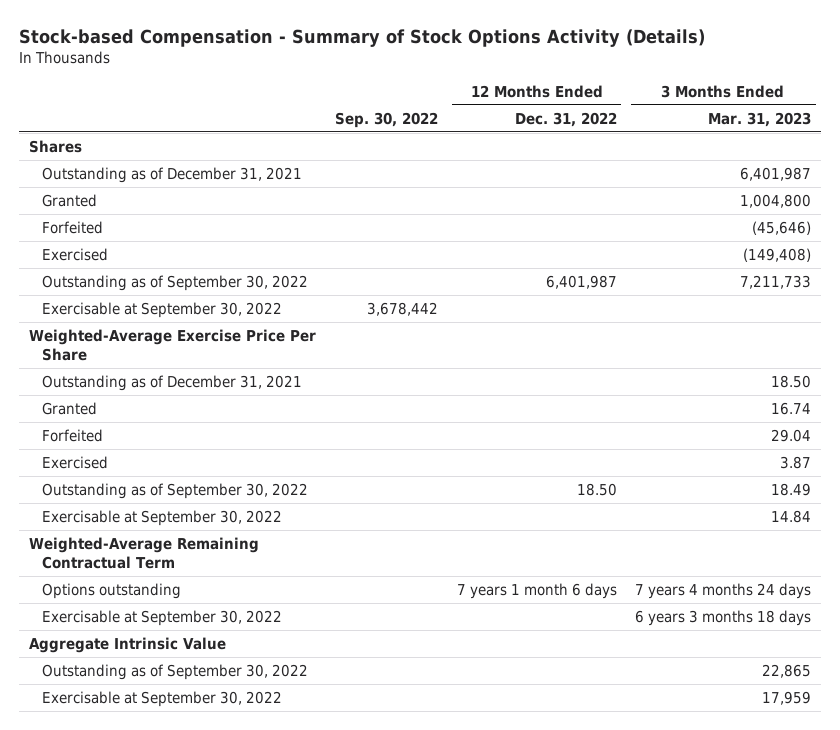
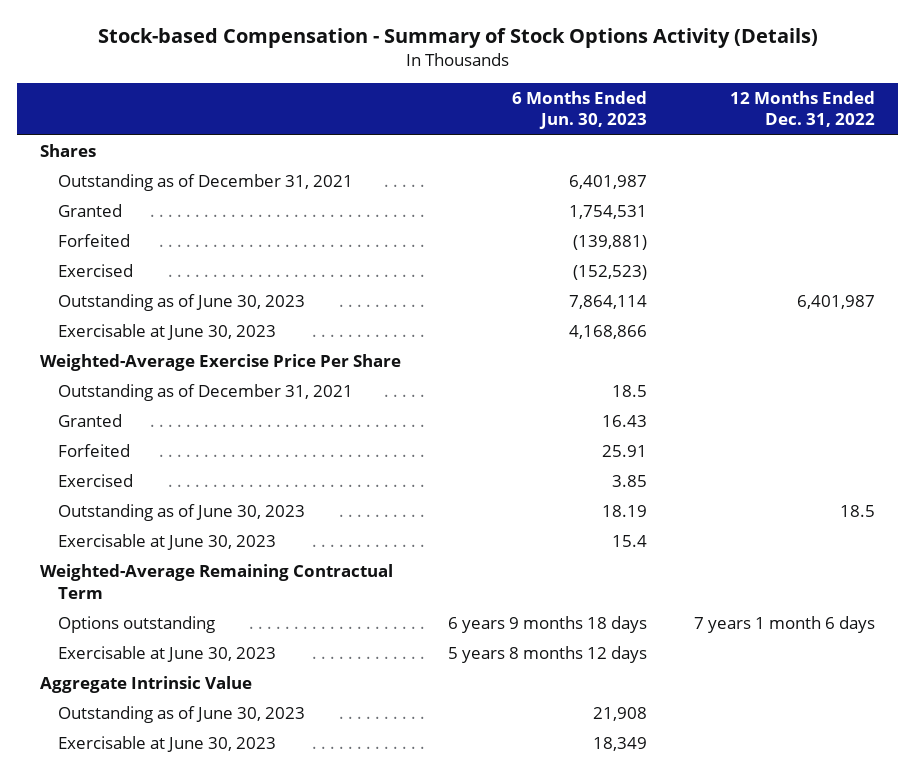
- | Sep. 30, 2022 | 12 Months Ended Dec. 31, 2022 | 3 Months Ended Mar. 31, 2023
+ | 6 Months Ended Jun. 30, 2023 | 12 Months Ended Dec. 31, 2022
- Outstanding as of September 30, 2022 | | 6,401,987 | 7,211,733
- Exercisable at September 30, 2022 | 3,678,442 | |
+ Outstanding as of June 30, 2023 | 7,864,114 | 6,401,987
+ Exercisable at June 30, 2023 | 4,168,866 |
- Outstanding as of September 30, 2022 | | 18.50 | 18.49
- Exercisable at September 30, 2022 | | | 14.84
+ Outstanding as of June 30, 2023 | 18.19 | 18.5
+ Exercisable at June 30, 2023 | 15.4 |
- Exercisable at September 30, 2022 | | | 6 years 3 months 18 days
+ Exercisable at June 30, 2023 | 5 years 8 months 12 days |
- Outstanding as of September 30, 2022 | | | 22,865
- Exercisable at September 30, 2022 | | | 17,959
+ Outstanding as of June 30, 2023 | 21,908 |
+ Exercisable at June 30, 2023 | 18,349 |

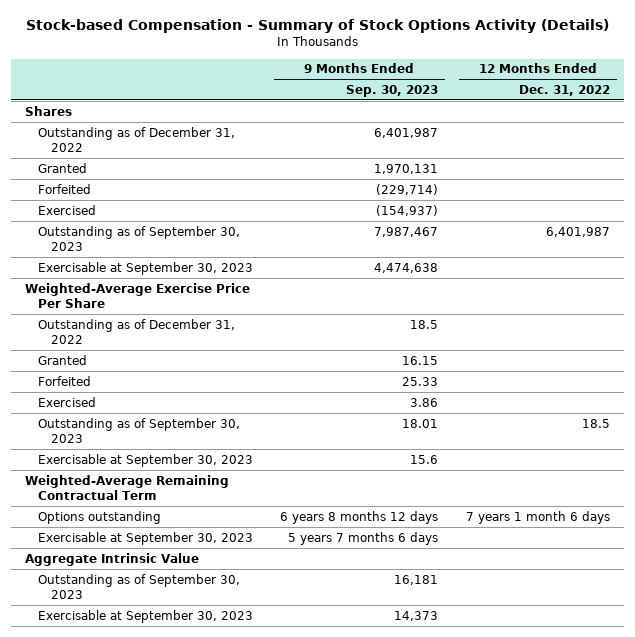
- | 6 Months Ended Jun. 30, 2023 | 12 Months Ended Dec. 31, 2022
+ | 9 Months Ended Sep. 30, 2023 | 12 Months Ended Dec. 31, 2022
- Outstanding as of December 31, 2021 | 6,401,987 |
+ Outstanding as of December 31, 2022 | 6,401,987 |
- Outstanding as of June 30, 2023 | 7,864,114 | 6,401,987
- Exercisable at June 30, 2023 | 4,168,866 |
+ Outstanding as of September 30, 2023 | 7,987,467 | 6,401,987
+ Exercisable at September 30, 2023 | 4,474,638 |
- Outstanding as of December 31, 2021 | 18.5 |
+ Outstanding as of December 31, 2022 | 18.5 |
- Outstanding as of June 30, 2023 | 18.19 | 18.5
- Exercisable at June 30, 2023 | 15.4 |
+ Outstanding as of September 30, 2023 | 18.01 | 18.5
+ Exercisable at September 30, 2023 | 15.6 |
- Exercisable at June 30, 2023 | 5 years 8 months 12 days |
+ Exercisable at September 30, 2023 | 5 years 7 months 6 days |
- Outstanding as of June 30, 2023 | 21,908 |
- Exercisable at June 30, 2023 | 18,349 |
+ Outstanding as of September 30, 2023 | 16,181 |
+ Exercisable at September 30, 2023 | 14,373 |

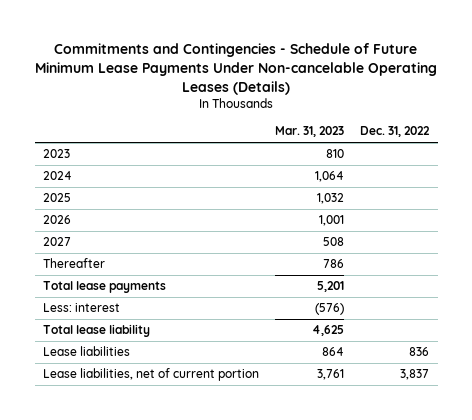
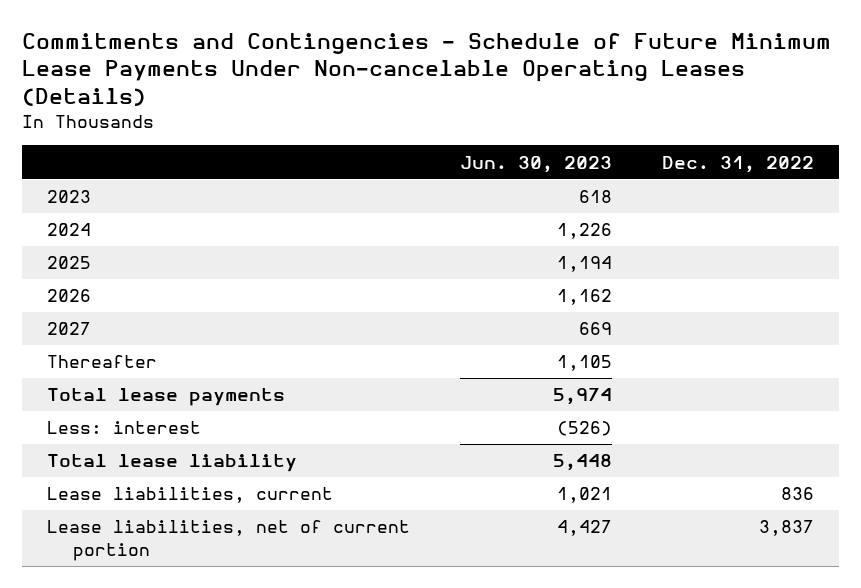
- | Mar. 31, 2023 | Dec. 31, 2022
+ | Jun. 30, 2023 | Dec. 31, 2022
- Lease liabilities | 864 | 836
+ Lease liabilities, current | 1,021 | 836

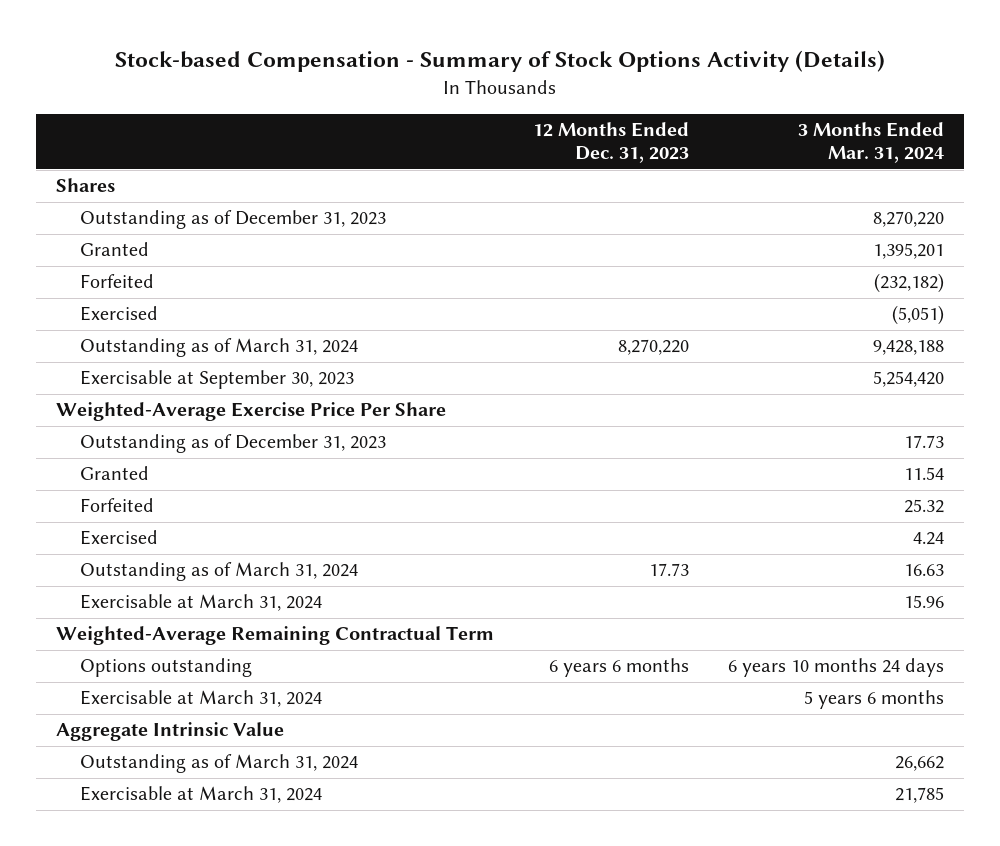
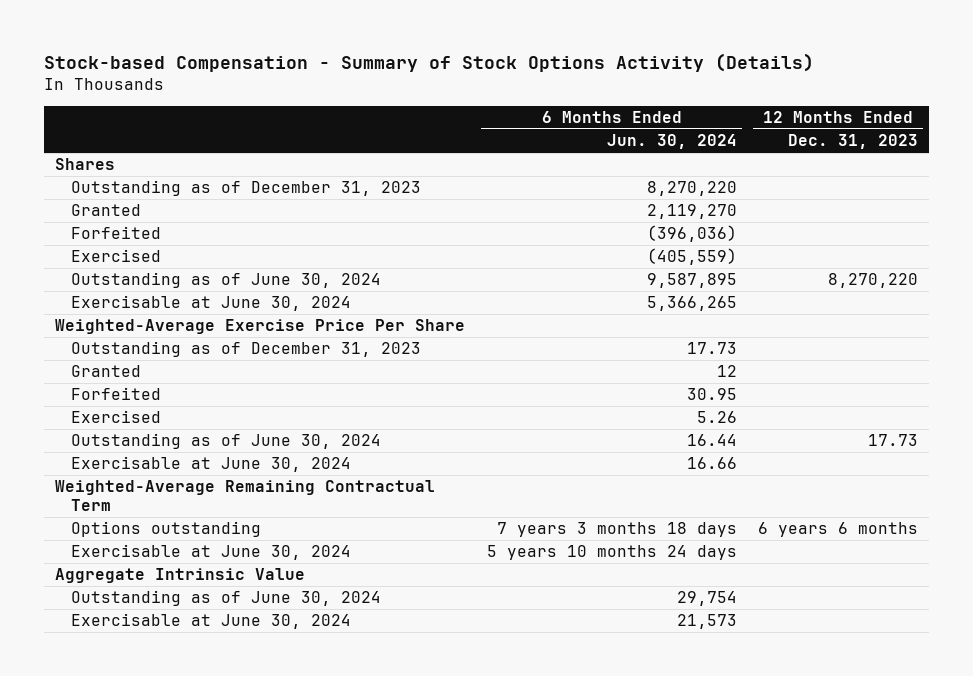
- | 12 Months Ended Dec. 31, 2023 | 3 Months Ended Mar. 31, 2024
+ | 6 Months Ended Jun. 30, 2024 | 12 Months Ended Dec. 31, 2023
- Outstanding as of March 31, 2024 | 8,270,220 | 9,428,188
- Exercisable at September 30, 2023 | | 5,254,420
+ Outstanding as of June 30, 2024 | 9,587,895 | 8,270,220
+ Exercisable at June 30, 2024 | 5,366,265 |
- Outstanding as of March 31, 2024 | 17.73 | 16.63
- Exercisable at March 31, 2024 | | 15.96
+ Outstanding as of June 30, 2024 | 16.44 | 17.73
+ Exercisable at June 30, 2024 | 16.66 |
- Exercisable at March 31, 2024 | | 5 years 6 months
+ Exercisable at June 30, 2024 | 5 years 10 months 24 days |
- Outstanding as of March 31, 2024 | | 26,662
- Exercisable at March 31, 2024 | | 21,785
+ Outstanding as of June 30, 2024 | 29,754 |
+ Exercisable at June 30, 2024 | 21,573 |

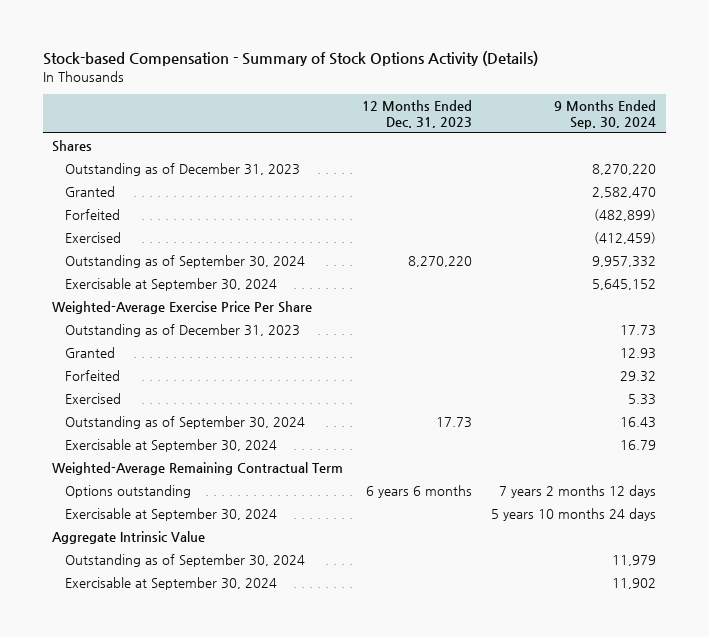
- | 6 Months Ended Jun. 30, 2024 | 12 Months Ended Dec. 31, 2023
+ | 12 Months Ended Dec. 31, 2023 | 9 Months Ended Sep. 30, 2024
- Outstanding as of June 30, 2024 | 9,587,895 | 8,270,220
- Exercisable at June 30, 2024 | 5,366,265 |
+ Outstanding as of September 30, 2024 | 8,270,220 | 9,957,332
+ Exercisable at September 30, 2024 | | 5,645,152
- Outstanding as of June 30, 2024 | 16.44 | 17.73
- Exercisable at June 30, 2024 | 16.66 |
+ Outstanding as of September 30, 2024 | 17.73 | 16.43
+ Exercisable at September 30, 2024 | | 16.79
- Exercisable at June 30, 2024 | 5 years 10 months 24 days |
+ Exercisable at September 30, 2024 | | 5 years 10 months 24 days
- Outstanding as of June 30, 2024 | 29,754 |
- Exercisable at June 30, 2024 | 21,573 |
+ Outstanding as of September 30, 2024 | | 11,979
+ Exercisable at September 30, 2024 | | 11,902

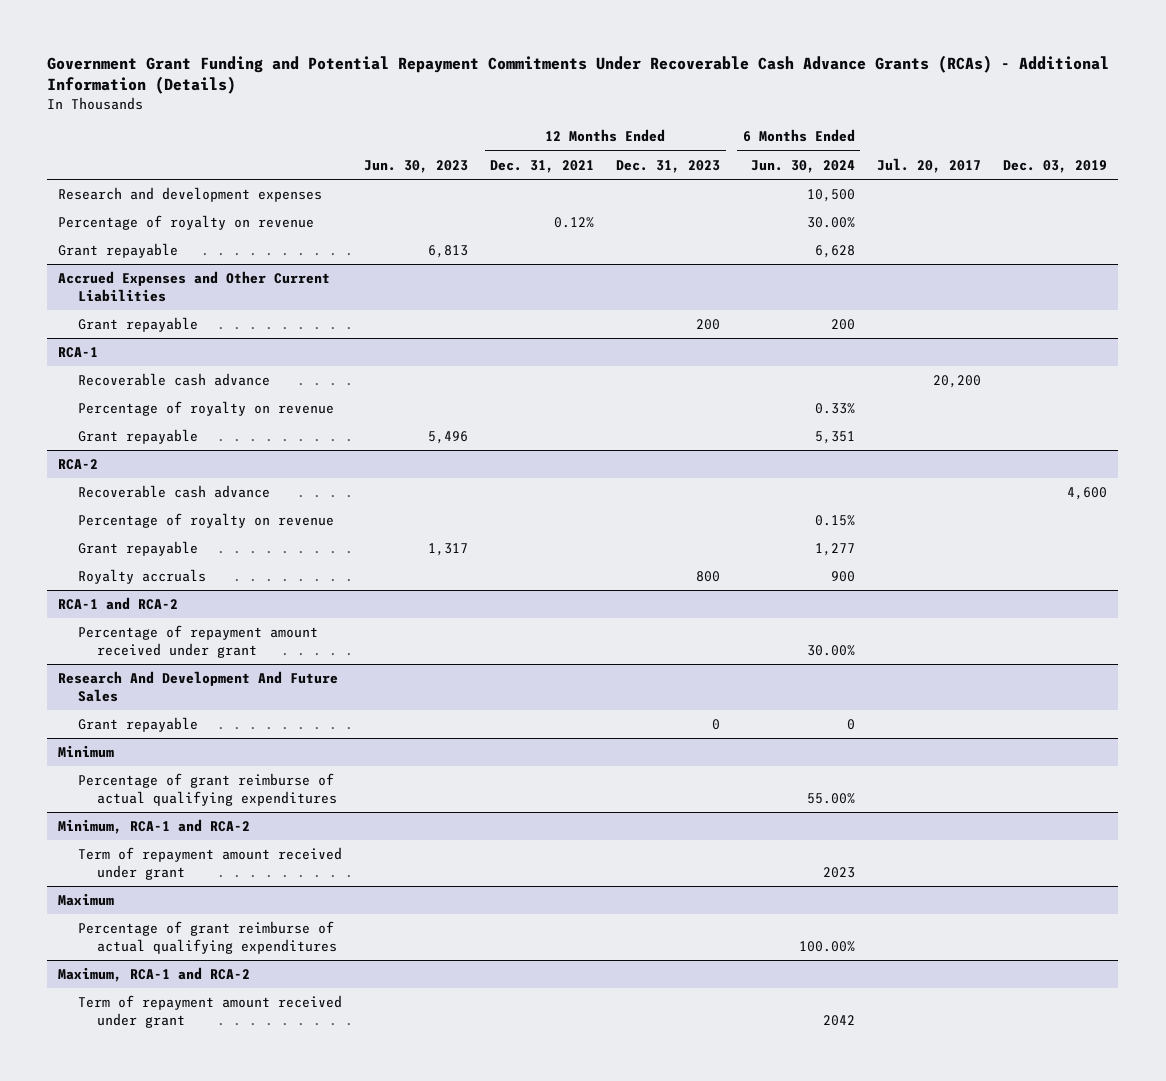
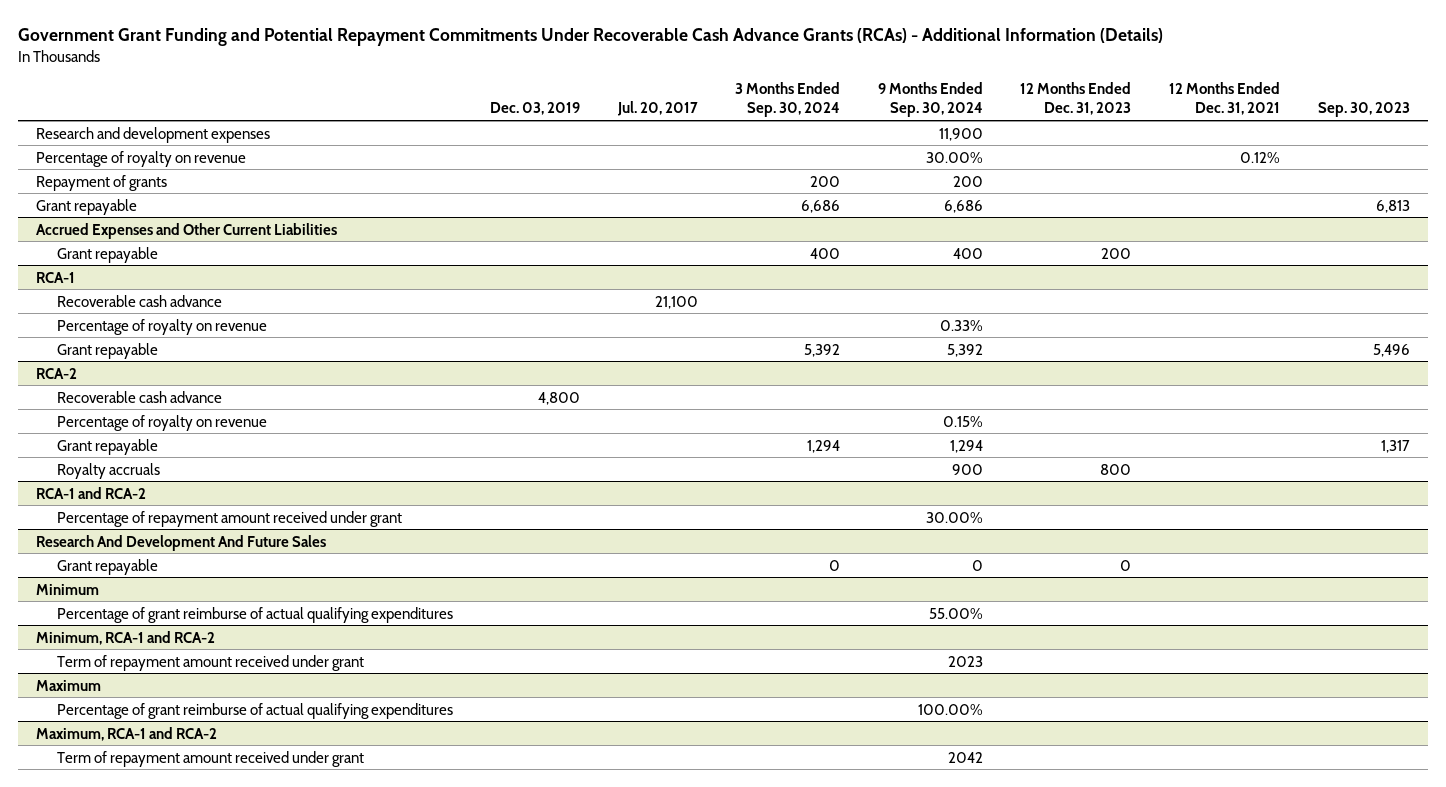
- | Jun. 30, 2023 | 12 Months Ended Dec. 31, 2021 | 12 Months Ended Dec. 31, 2023 | 6 Months Ended Jun. 30, 2024 | Jul. 20, 2017 | Dec. 03, 2019
+ | Dec. 03, 2019 | Jul. 20, 2017 | 3 Months Ended Sep. 30, 2024 | 9 Months Ended Sep. 30, 2024 | 12 Months Ended Dec. 31, 2023 | 12 Months Ended Dec. 31, 2021 | Sep. 30, 2023
+ Repayment of grants | | | 200 | 200 | | |
@ RCA-1
- Recoverable cash advance | | | | | 20,200 |
+ Recoverable cash advance | | 21,100 | | | | |
@ RCA-2
- Recoverable cash advance | | | | | | 4,600
+ Recoverable cash advance | 4,800 | | | | | |

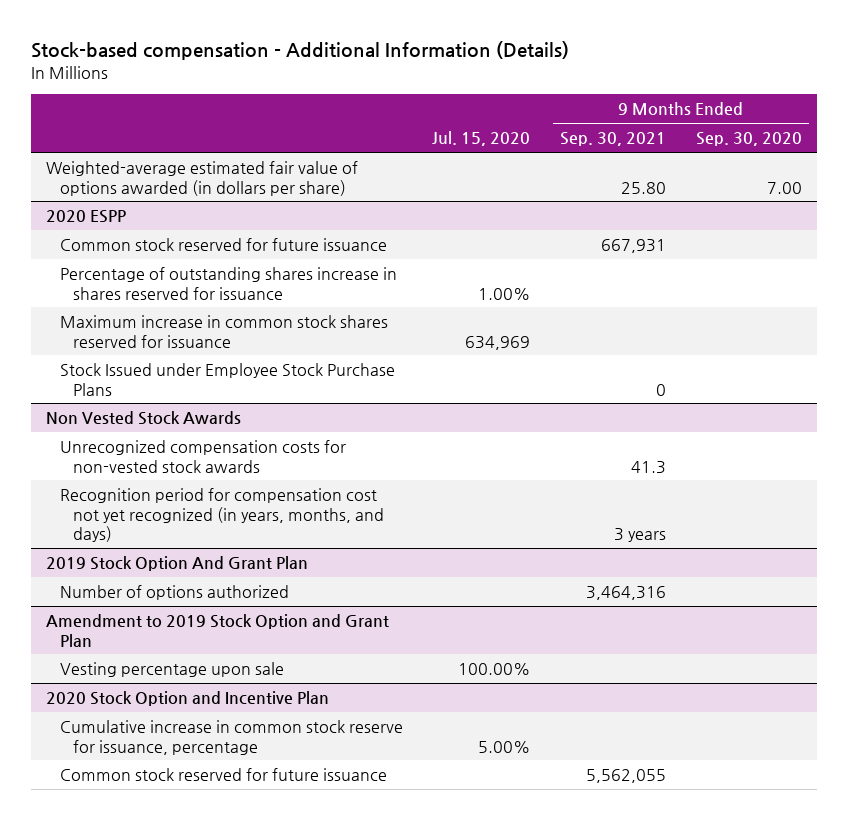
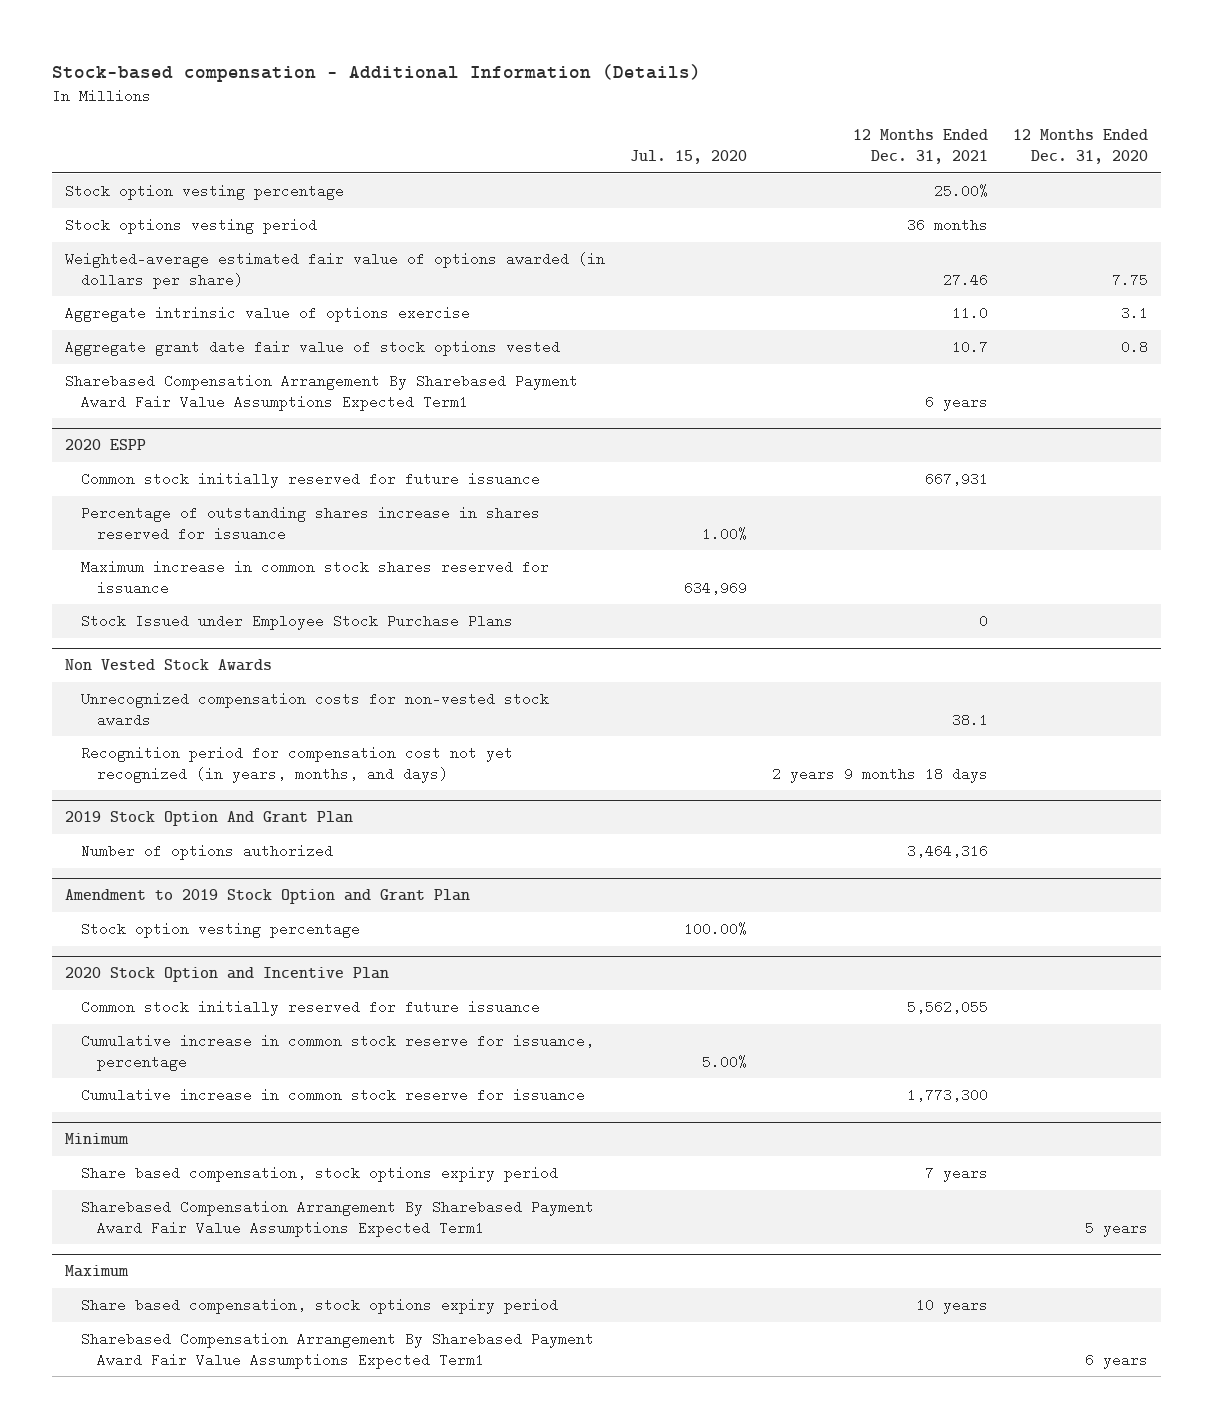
- | Jul. 15, 2020 | 9 Months Ended Sep. 30, 2021 | 9 Months Ended Sep. 30, 2020
+ | Jul. 15, 2020 | 12 Months Ended Dec. 31, 2021 | 12 Months Ended Dec. 31, 2020
+ Stock option vesting percentage | | 25.00% |
+ Stock options vesting period | | 36 months |
+ Aggregate intrinsic value of options exercise | | 11.0 | 3.1
+ Aggregate grant date fair value of stock options vested | | 10.7 | 0.8
+ Sharebased Compensation Arrangement By Sharebased Payment Award Fair Value Assumptions Expected Term1 | | 6 years |
@ 2020 ESPP
- Common stock reserved for future issuance | | 667,931 |
+ Common stock initially reserved for future issuance | | 667,931 |
@ Amendment to 2019 Stock Option and Grant Plan
- Vesting percentage upon sale | 100.00% | |
+ Stock option vesting percentage | 100.00% | |
@ 2020 Stock Option and Incentive Plan
+ Common stock initially reserved for future issuance | | 5,562,055 |
- Common stock reserved for future issuance | | 5,562,055 |
+ Cumulative increase in common stock reserve for issuance | | 1,773,300 |
+ Minimum
+ Share based compensation, stock options expiry period | | 7 years |
+ Sharebased Compensation Arrangement By Sharebased Payment Award Fair Value Assumptions Expected Term1 | | | 5 years
+ Maximum
+ Share based compensation, stock options expiry period | | 10 years |
+ Sharebased Compensation Arrangement By Sharebased Payment Award Fair Value Assumptions Expected Term1 | | | 6 years

